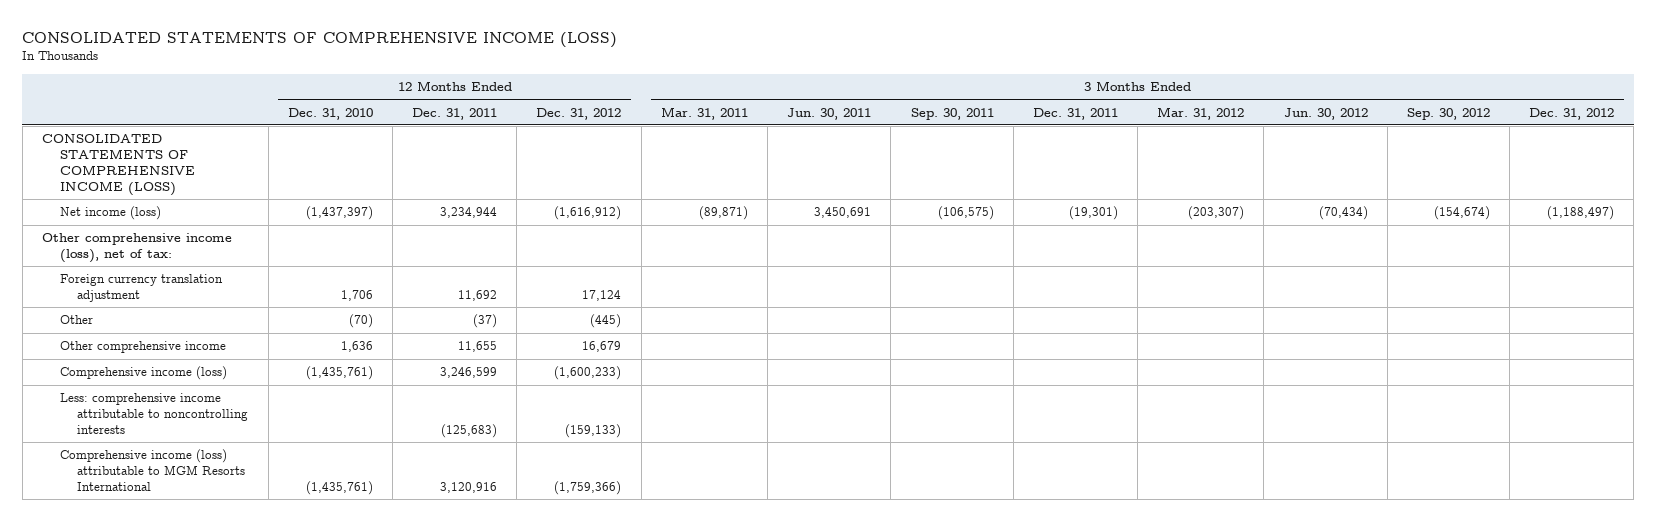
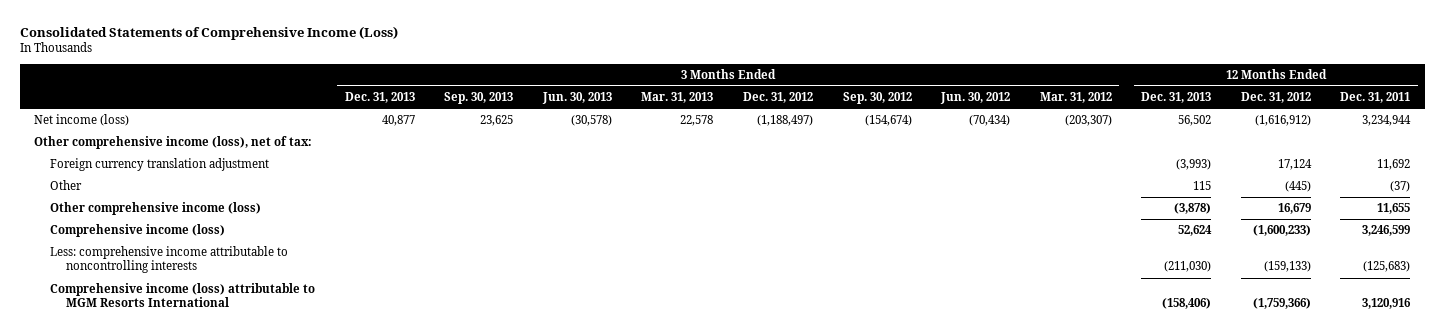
- CONSOLIDATED STATEMENTS OF COMPREHENSIVE INCOME (LOSS)
+ Consolidated Statements of Comprehensive Income (Loss)
- | 12 Months Ended Dec. 31, 2010 | 12 Months Ended Dec. 31, 2011 | 12 Months Ended Dec. 31, 2012 | 3 Months Ended Mar. 31, 2011 | 3 Months Ended Jun. 30, 2011 | 3 Months Ended Sep. 30, 2011 | 3 Months Ended Dec. 31, 2011 | 3 Months Ended Mar. 31, 2012 | 3 Months Ended Jun. 30, 2012 | 3 Months Ended Sep. 30, 2012 | 3 Months Ended Dec. 31, 2012
+ | 3 Months Ended Dec. 31, 2013 | 3 Months Ended Sep. 30, 2013 | 3 Months Ended Jun. 30, 2013 | 3 Months Ended Mar. 31, 2013 | 3 Months Ended Dec. 31, 2012 | 3 Months Ended Sep. 30, 2012 | 3 Months Ended Jun. 30, 2012 | 3 Months Ended Mar. 31, 2012 | 12 Months Ended Dec. 31, 2013 | 12 Months Ended Dec. 31, 2012 | 12 Months Ended Dec. 31, 2011
- CONSOLIDATED STATEMENTS OF COMPREHENSIVE INCOME (LOSS)
- Other comprehensive income | 1,636 | 11,655 | 16,679 | | | | | | | |
+ Other comprehensive income (loss) | | | | | | | | | (3,878) | 16,679 | 11,655

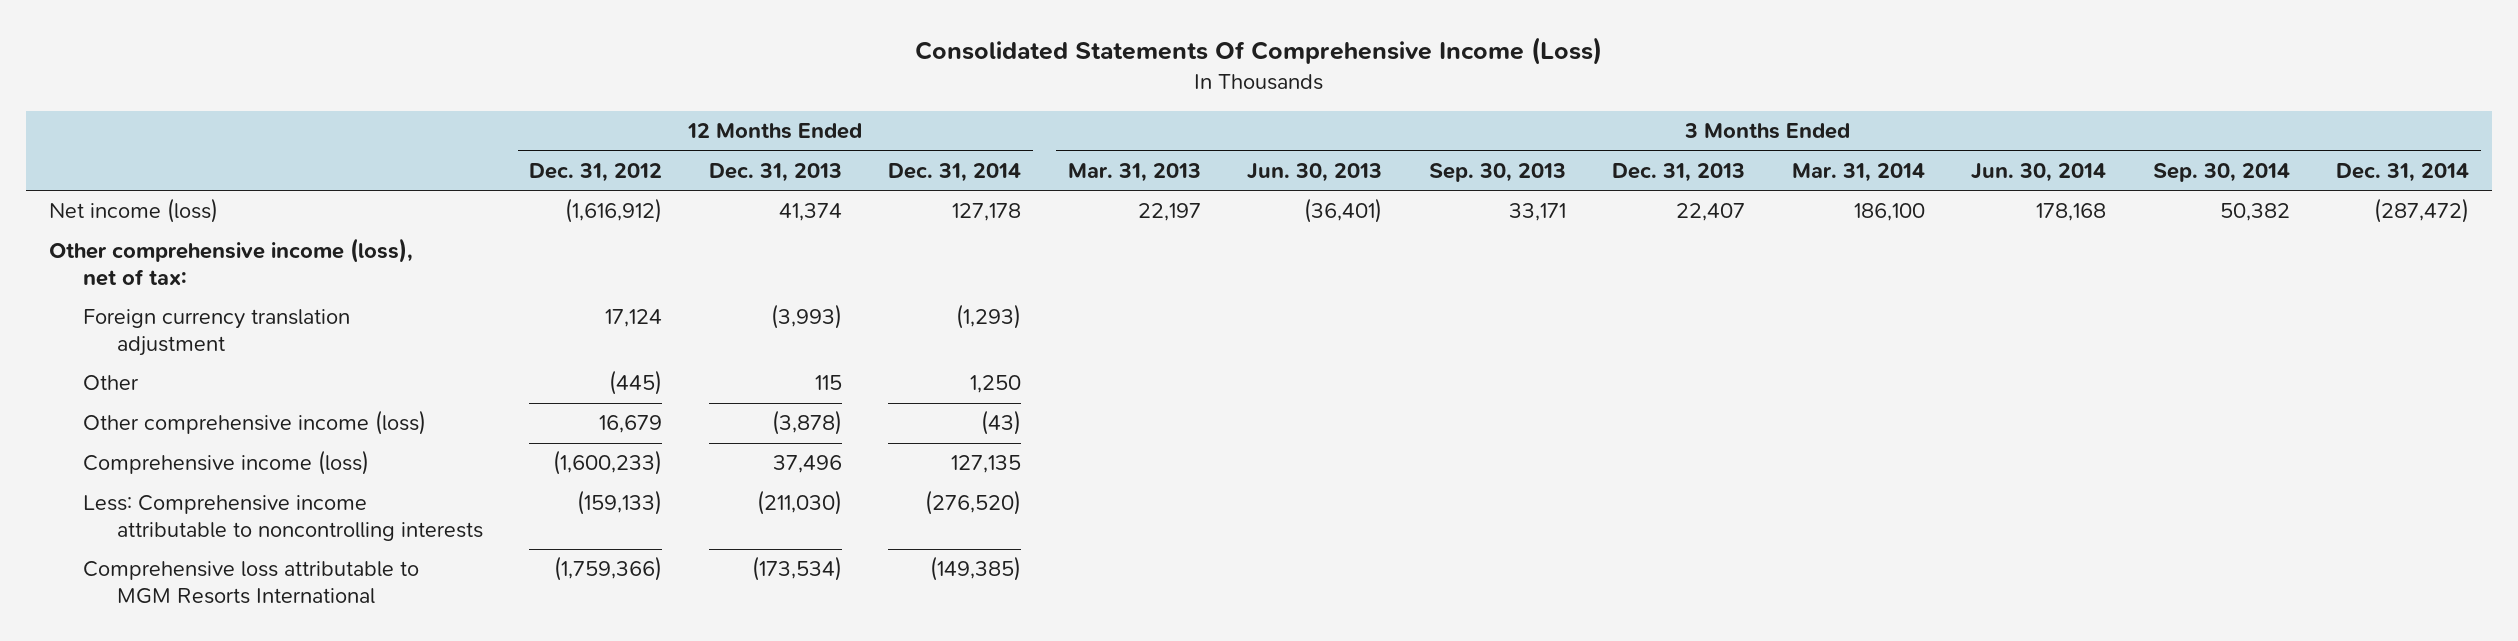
- Consolidated Statements of Comprehensive Income (Loss)
+ Consolidated Statements Of Comprehensive Income (Loss)
- | 3 Months Ended Dec. 31, 2013 | 3 Months Ended Sep. 30, 2013 | 3 Months Ended Jun. 30, 2013 | 3 Months Ended Mar. 31, 2013 | 3 Months Ended Dec. 31, 2012 | 3 Months Ended Sep. 30, 2012 | 3 Months Ended Jun. 30, 2012 | 3 Months Ended Mar. 31, 2012 | 12 Months Ended Dec. 31, 2013 | 12 Months Ended Dec. 31, 2012 | 12 Months Ended Dec. 31, 2011
+ | 12 Months Ended Dec. 31, 2012 | 12 Months Ended Dec. 31, 2013 | 12 Months Ended Dec. 31, 2014 | 3 Months Ended Mar. 31, 2013 | 3 Months Ended Jun. 30, 2013 | 3 Months Ended Sep. 30, 2013 | 3 Months Ended Dec. 31, 2013 | 3 Months Ended Mar. 31, 2014 | 3 Months Ended Jun. 30, 2014 | 3 Months Ended Sep. 30, 2014 | 3 Months Ended Dec. 31, 2014
- Net income (loss) | 40,877 | 23,625 | (30,578) | 22,578 | (1,188,497) | (154,674) | (70,434) | (203,307) | 56,502 | (1,616,912) | 3,234,944
+ Net income (loss) | (1,616,912) | 41,374 | 127,178 | 22,197 | (36,401) | 33,171 | 22,407 | 186,100 | 178,168 | 50,382 | (287,472)
- Comprehensive income (loss) | | | | | | | | | 52,624 | (1,600,233) | 3,246,599
- Less: comprehensive income attributable to noncontrolling interests | | | | | | | | | (211,030) | (159,133) | (125,683)
- Comprehensive income (loss) attributable to MGM Resorts International | | | | | | | | | (158,406) | (1,759,366) | 3,120,916
+ Comprehensive income (loss) | (1,600,233) | 37,496 | 127,135 | | | | | | | |
+ Less: Comprehensive income attributable to noncontrolling interests | (159,133) | (211,030) | (276,520) | | | | | | | |
+ Comprehensive loss attributable to MGM Resorts International | (1,759,366) | (173,534) | (149,385) | | | | | | | |

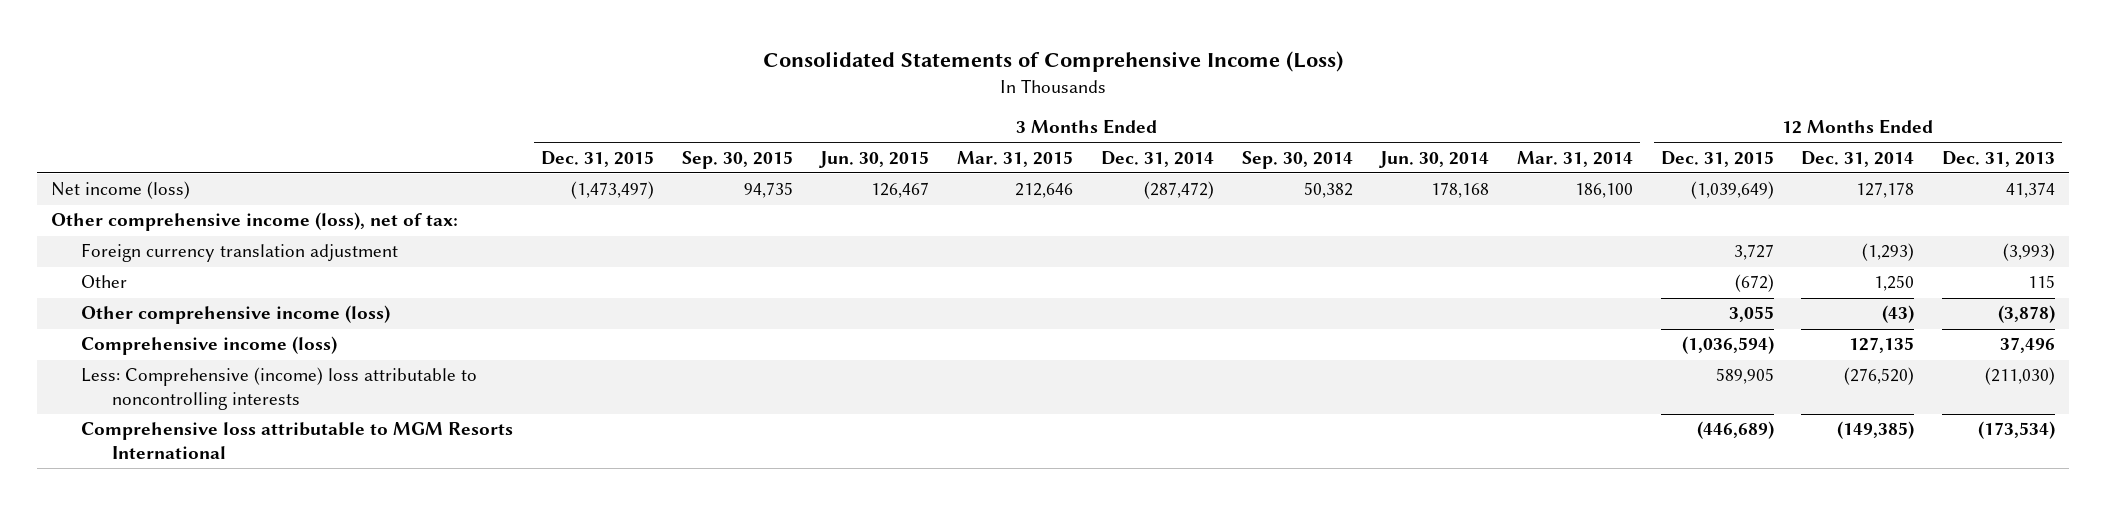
- Consolidated Statements Of Comprehensive Income (Loss)
+ Consolidated Statements of Comprehensive Income (Loss)
- | 12 Months Ended Dec. 31, 2012 | 12 Months Ended Dec. 31, 2013 | 12 Months Ended Dec. 31, 2014 | 3 Months Ended Mar. 31, 2013 | 3 Months Ended Jun. 30, 2013 | 3 Months Ended Sep. 30, 2013 | 3 Months Ended Dec. 31, 2013 | 3 Months Ended Mar. 31, 2014 | 3 Months Ended Jun. 30, 2014 | 3 Months Ended Sep. 30, 2014 | 3 Months Ended Dec. 31, 2014
+ | 3 Months Ended Dec. 31, 2015 | 3 Months Ended Sep. 30, 2015 | 3 Months Ended Jun. 30, 2015 | 3 Months Ended Mar. 31, 2015 | 3 Months Ended Dec. 31, 2014 | 3 Months Ended Sep. 30, 2014 | 3 Months Ended Jun. 30, 2014 | 3 Months Ended Mar. 31, 2014 | 12 Months Ended Dec. 31, 2015 | 12 Months Ended Dec. 31, 2014 | 12 Months Ended Dec. 31, 2013
- Less: Comprehensive income attributable to noncontrolling interests | (159,133) | (211,030) | (276,520) | | | | | | | |
+ Less: Comprehensive (income) loss attributable to noncontrolling interests | | | | | | | | | 589,905 | (276,520) | (211,030)

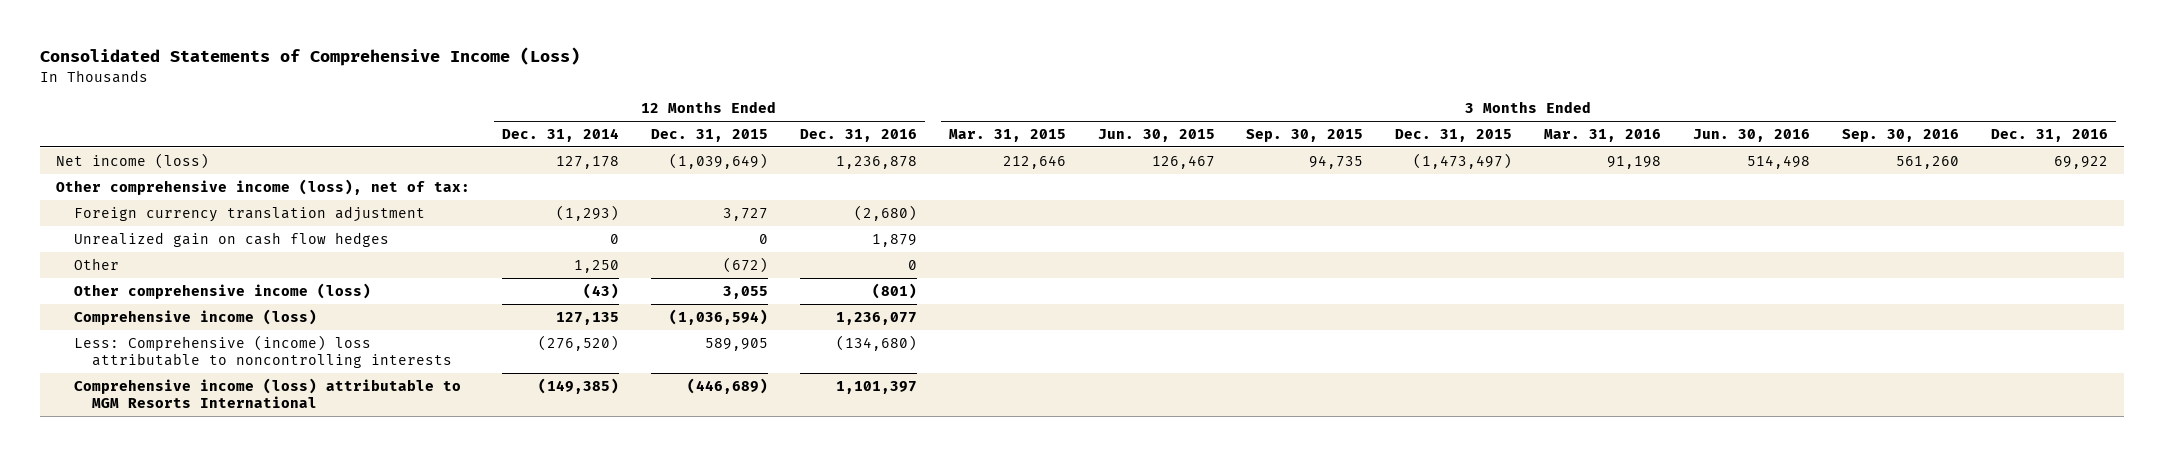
- | 3 Months Ended Dec. 31, 2015 | 3 Months Ended Sep. 30, 2015 | 3 Months Ended Jun. 30, 2015 | 3 Months Ended Mar. 31, 2015 | 3 Months Ended Dec. 31, 2014 | 3 Months Ended Sep. 30, 2014 | 3 Months Ended Jun. 30, 2014 | 3 Months Ended Mar. 31, 2014 | 12 Months Ended Dec. 31, 2015 | 12 Months Ended Dec. 31, 2014 | 12 Months Ended Dec. 31, 2013
+ | 12 Months Ended Dec. 31, 2014 | 12 Months Ended Dec. 31, 2015 | 12 Months Ended Dec. 31, 2016 | 3 Months Ended Mar. 31, 2015 | 3 Months Ended Jun. 30, 2015 | 3 Months Ended Sep. 30, 2015 | 3 Months Ended Dec. 31, 2015 | 3 Months Ended Mar. 31, 2016 | 3 Months Ended Jun. 30, 2016 | 3 Months Ended Sep. 30, 2016 | 3 Months Ended Dec. 31, 2016
+ Unrealized gain on cash flow hedges | 0 | 0 | 1,879 | | | | | | | |
- Comprehensive loss attributable to MGM Resorts International | | | | | | | | | (446,689) | (149,385) | (173,534)
+ Comprehensive income (loss) attributable to MGM Resorts International | (149,385) | (446,689) | 1,101,397 | | | | | | | |

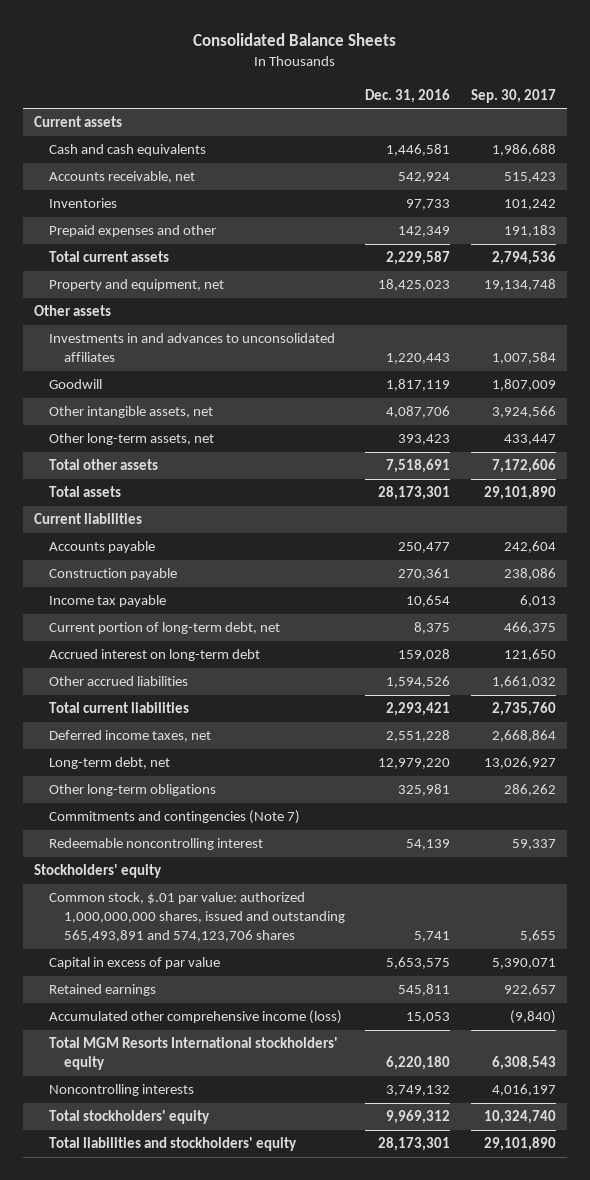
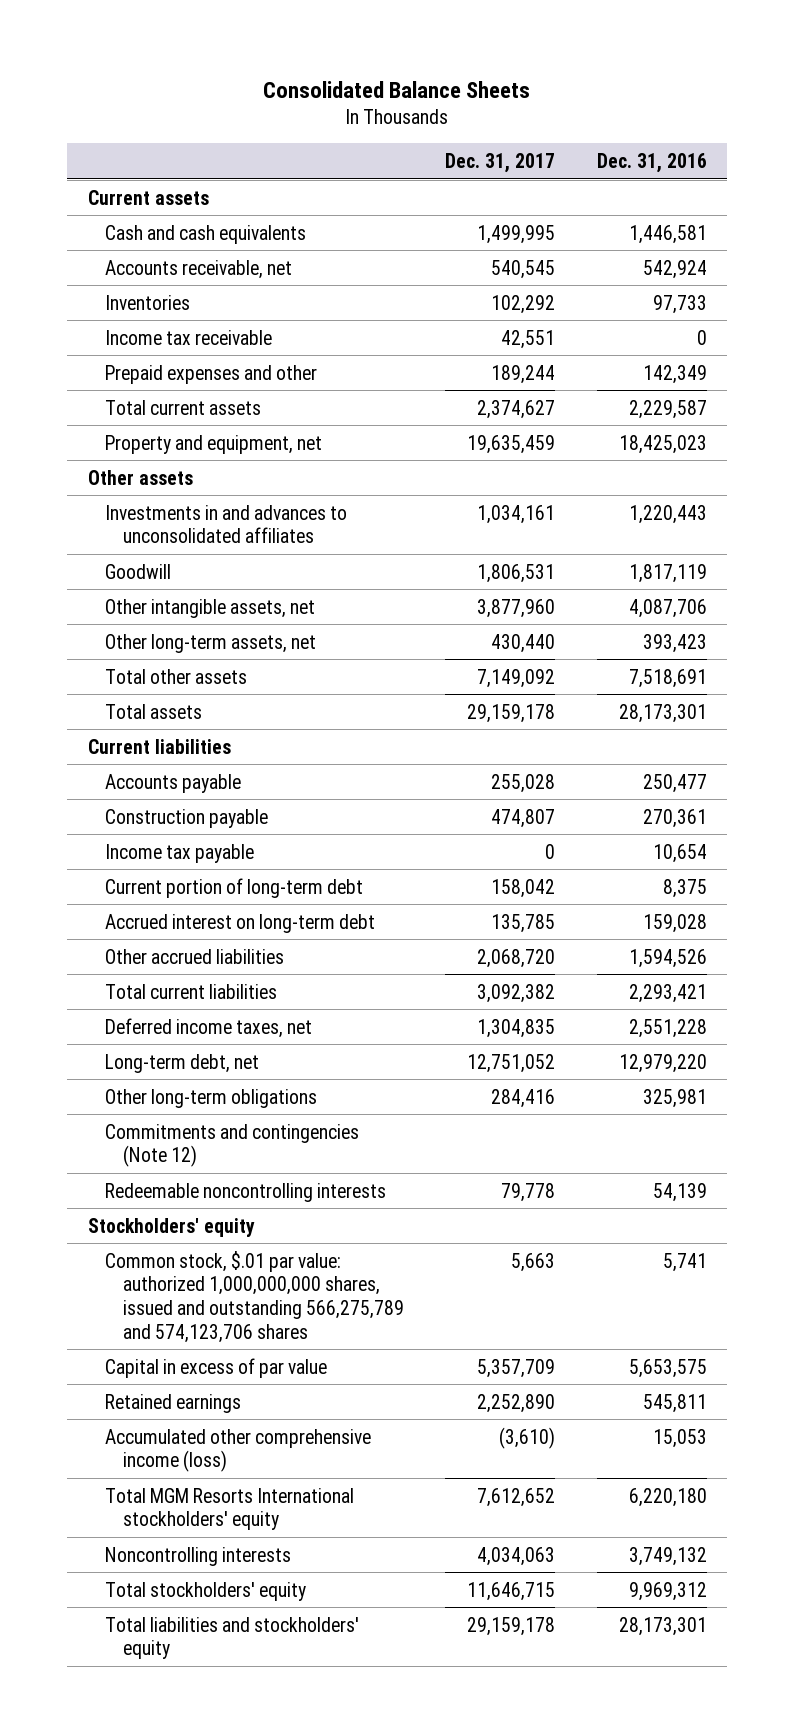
- | Dec. 31, 2016 | Sep. 30, 2017
+ | Dec. 31, 2017 | Dec. 31, 2016
+ Income tax receivable | 42,551 | 0
- Current portion of long-term debt, net | 8,375 | 466,375
+ Current portion of long-term debt | 158,042 | 8,375
- Commitments and contingencies (Note 7)
- Redeemable noncontrolling interest | 54,139 | 59,337
+ Commitments and contingencies (Note 12)
+ Redeemable noncontrolling interests | 79,778 | 54,139
- Common stock, $.01 par value: authorized 1,000,000,000 shares, issued and outstanding 565,493,891 and 574,123,706 shares | 5,741 | 5,655
+ Common stock, $.01 par value: authorized 1,000,000,000 shares, issued and outstanding 566,275,789 and 574,123,706 shares | 5,663 | 5,741

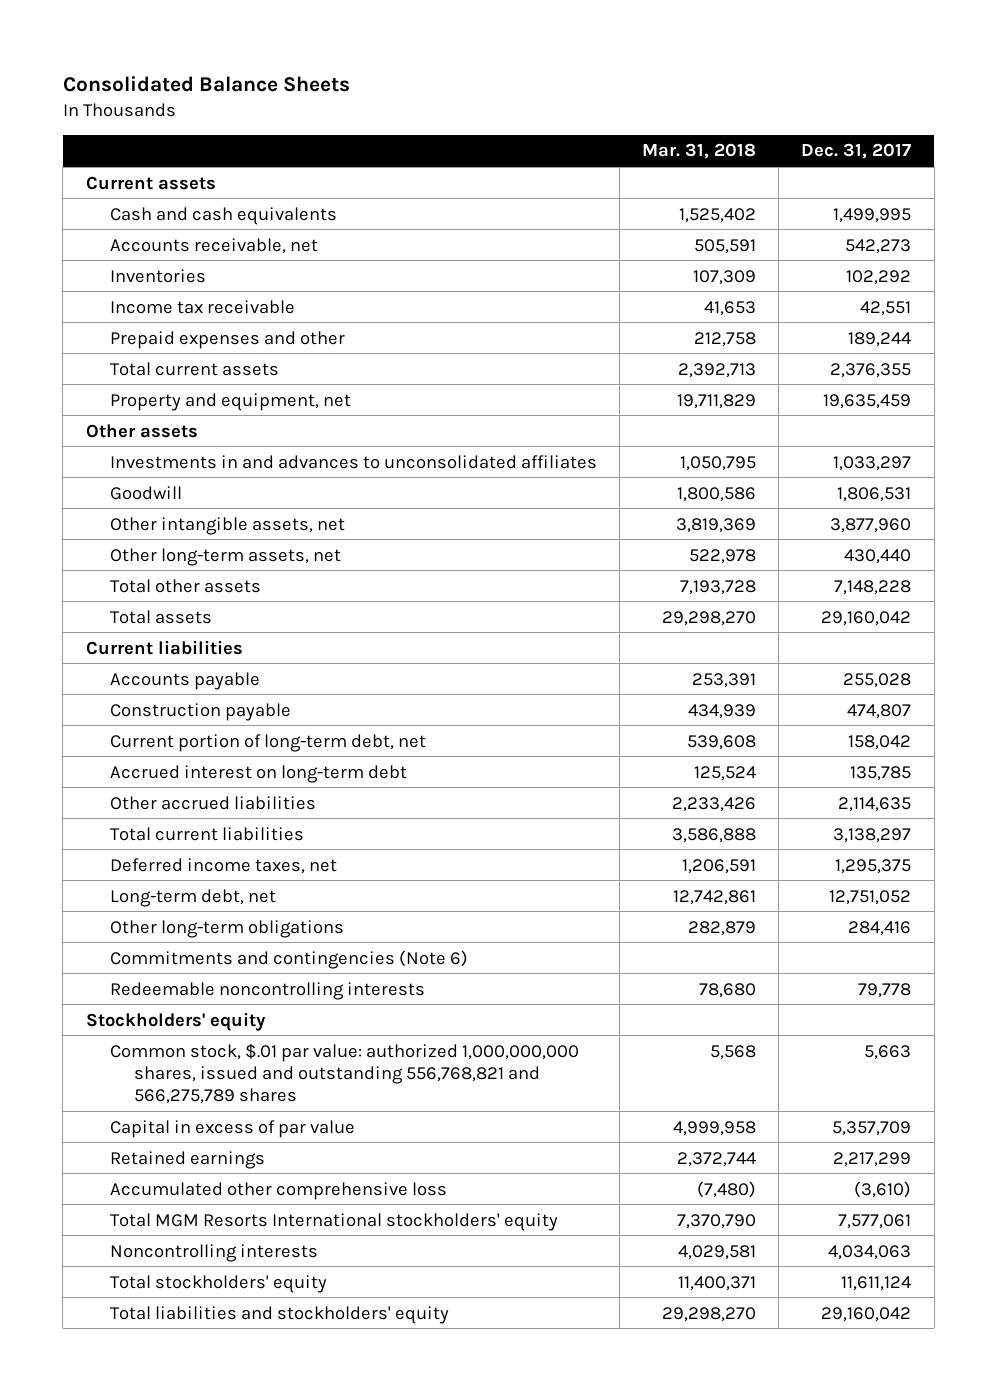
- | Dec. 31, 2017 | Dec. 31, 2016
+ | Mar. 31, 2018 | Dec. 31, 2017
- Accounts receivable, net | 540,545 | 542,924
+ Accounts receivable, net | 505,591 | 542,273
- Total current assets | 2,374,627 | 2,229,587
+ Total current assets | 2,392,713 | 2,376,355
- Investments in and advances to unconsolidated affiliates | 1,034,161 | 1,220,443
+ Investments in and advances to unconsolidated affiliates | 1,050,795 | 1,033,297
- Total other assets | 7,149,092 | 7,518,691
- Total assets | 29,159,178 | 28,173,301
+ Total other assets | 7,193,728 | 7,148,228
+ Total assets | 29,298,270 | 29,160,042
- Income tax payable | 0 | 10,654
- Current portion of long-term debt | 158,042 | 8,375
+ Current portion of long-term debt, net | 539,608 | 158,042
- Other accrued liabilities | 2,068,720 | 1,594,526
- Total current liabilities | 3,092,382 | 2,293,421
- Deferred income taxes, net | 1,304,835 | 2,551,228
+ Other accrued liabilities | 2,233,426 | 2,114,635
+ Total current liabilities | 3,586,888 | 3,138,297
+ Deferred income taxes, net | 1,206,591 | 1,295,375
- Commitments and contingencies (Note 12)
+ Commitments and contingencies (Note 6)
- Common stock, $.01 par value: authorized 1,000,000,000 shares, issued and outstanding 566,275,789 and 574,123,706 shares | 5,663 | 5,741
+ Common stock, $.01 par value: authorized 1,000,000,000 shares, issued and outstanding 556,768,821 and 566,275,789 shares | 5,568 | 5,663
- Retained earnings | 2,252,890 | 545,811
- Accumulated other comprehensive income (loss) | (3,610) | 15,053
- Total MGM Resorts International stockholders' equity | 7,612,652 | 6,220,180
+ Retained earnings | 2,372,744 | 2,217,299
+ Accumulated other comprehensive loss | (7,480) | (3,610)
+ Total MGM Resorts International stockholders' equity | 7,370,790 | 7,577,061
- Total stockholders' equity | 11,646,715 | 9,969,312
- Total liabilities and stockholders' equity | 29,159,178 | 28,173,301
+ Total stockholders' equity | 11,400,371 | 11,611,124
+ Total liabilities and stockholders' equity | 29,298,270 | 29,160,042

